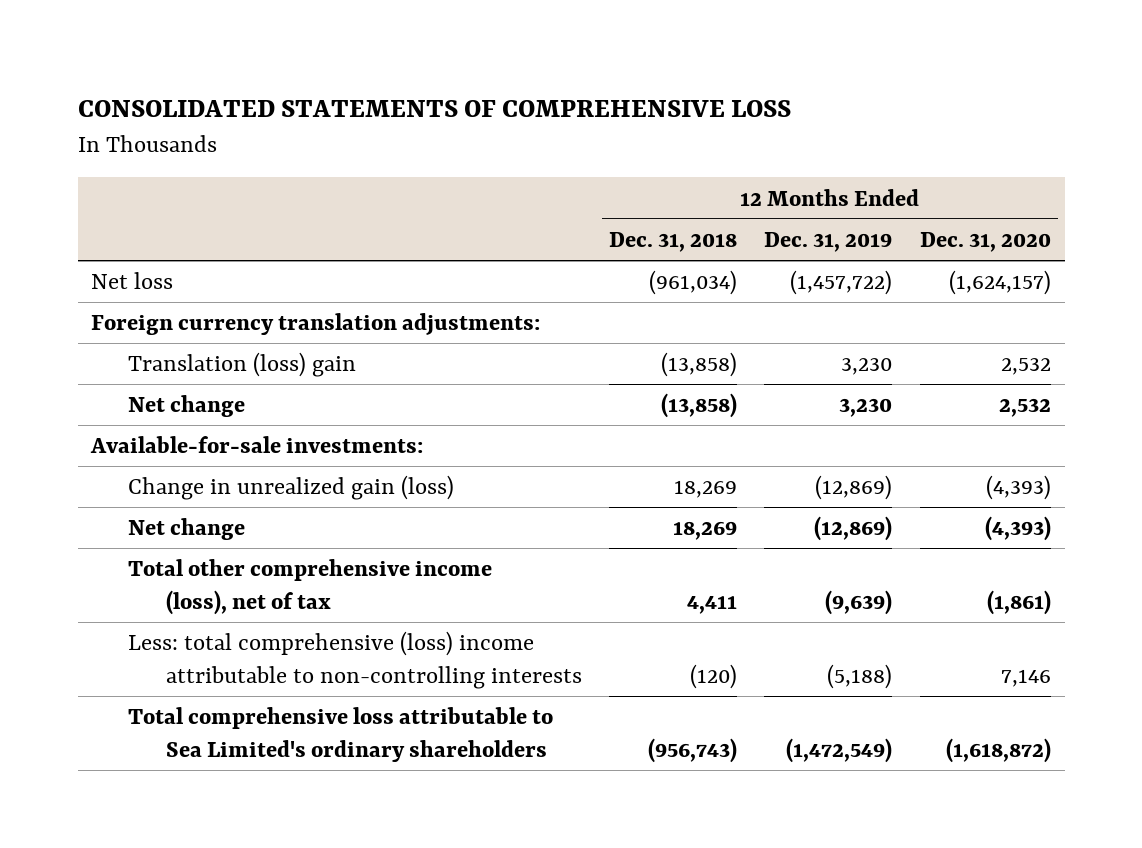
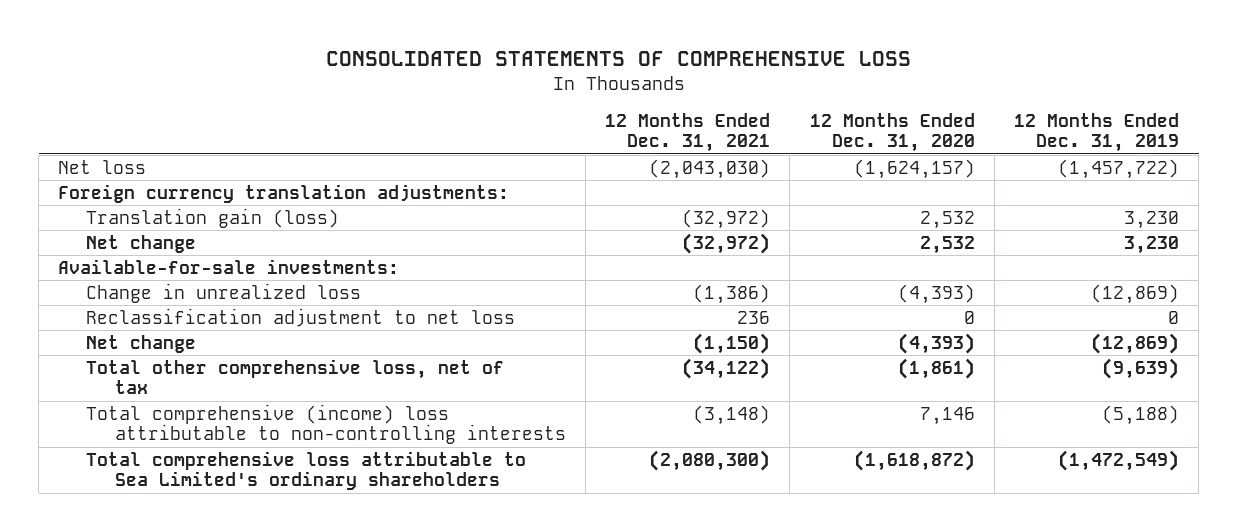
- | 12 Months Ended Dec. 31, 2018 | 12 Months Ended Dec. 31, 2019 | 12 Months Ended Dec. 31, 2020
+ | 12 Months Ended Dec. 31, 2021 | 12 Months Ended Dec. 31, 2020 | 12 Months Ended Dec. 31, 2019
- Translation (loss) gain | (13,858) | 3,230 | 2,532
+ Translation gain (loss) | (32,972) | 2,532 | 3,230
- Change in unrealized gain (loss) | 18,269 | (12,869) | (4,393)
+ Change in unrealized loss | (1,386) | (4,393) | (12,869)
+ Reclassification adjustment to net loss | 236 | 0 | 0
- Total other comprehensive income (loss), net of tax | 4,411 | (9,639) | (1,861)
- Less: total comprehensive (loss) income attributable to non-controlling interests | (120) | (5,188) | 7,146
+ Total other comprehensive loss, net of tax | (34,122) | (1,861) | (9,639)
+ Total comprehensive (income) loss attributable to non-controlling interests | (3,148) | 7,146 | (5,188)

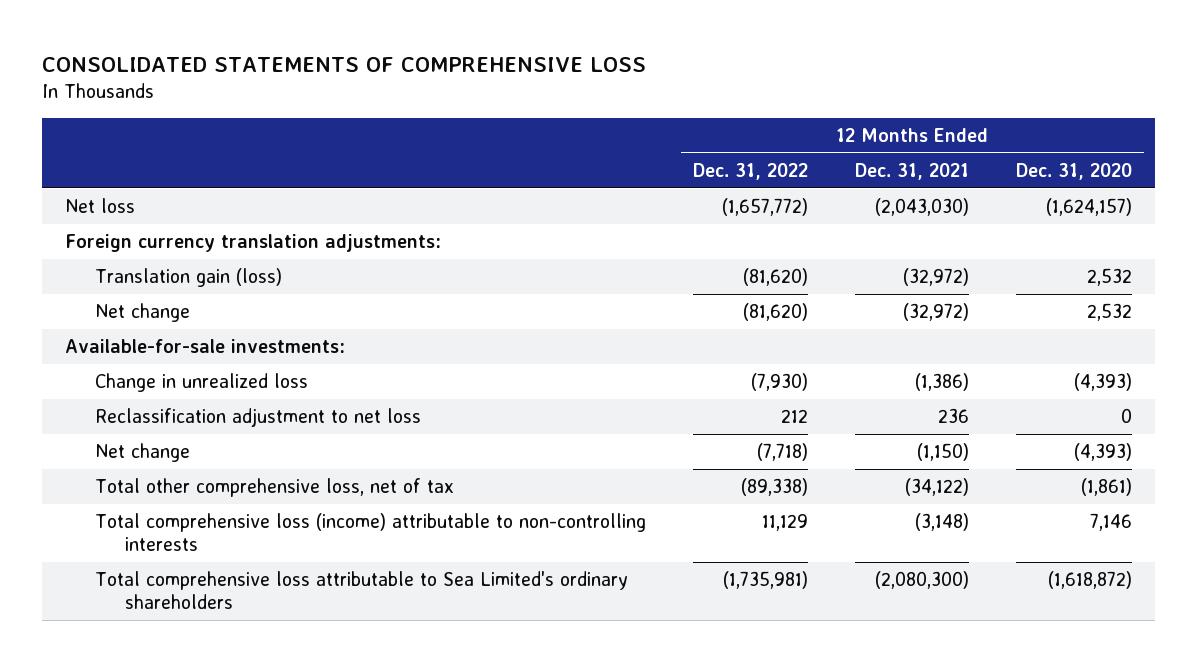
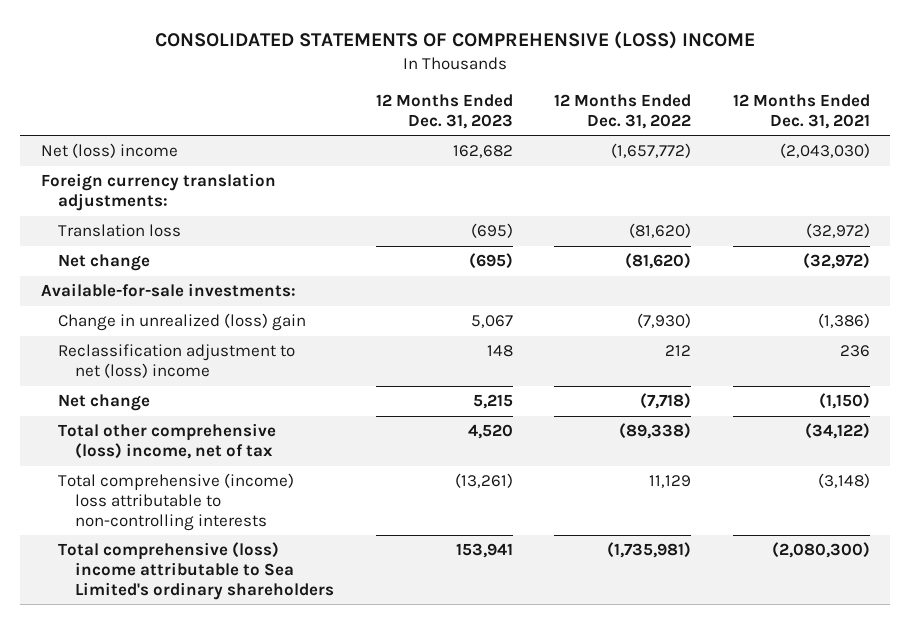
- CONSOLIDATED STATEMENTS OF COMPREHENSIVE LOSS
+ CONSOLIDATED STATEMENTS OF COMPREHENSIVE (LOSS) INCOME
- | 12 Months Ended Dec. 31, 2022 | 12 Months Ended Dec. 31, 2021 | 12 Months Ended Dec. 31, 2020
+ | 12 Months Ended Dec. 31, 2023 | 12 Months Ended Dec. 31, 2022 | 12 Months Ended Dec. 31, 2021
- Net loss | (1,657,772) | (2,043,030) | (1,624,157)
+ Net (loss) income | 162,682 | (1,657,772) | (2,043,030)
- Translation gain (loss) | (81,620) | (32,972) | 2,532
+ Translation loss | (695) | (81,620) | (32,972)
- Change in unrealized loss | (7,930) | (1,386) | (4,393)
- Reclassification adjustment to net loss | 212 | 236 | 0
+ Change in unrealized (loss) gain | 5,067 | (7,930) | (1,386)
+ Reclassification adjustment to net (loss) income | 148 | 212 | 236
- Total other comprehensive loss, net of tax | (89,338) | (34,122) | (1,861)
- Total comprehensive loss (income) attributable to non-controlling interests | 11,129 | (3,148) | 7,146
- Total comprehensive loss attributable to Sea Limited's ordinary shareholders | (1,735,981) | (2,080,300) | (1,618,872)
+ Total other comprehensive (loss) income, net of tax | 4,520 | (89,338) | (34,122)
+ Total comprehensive (income) loss attributable to non-controlling interests | (13,261) | 11,129 | (3,148)
+ Total comprehensive (loss) income attributable to Sea Limited's ordinary shareholders | 153,941 | (1,735,981) | (2,080,300)

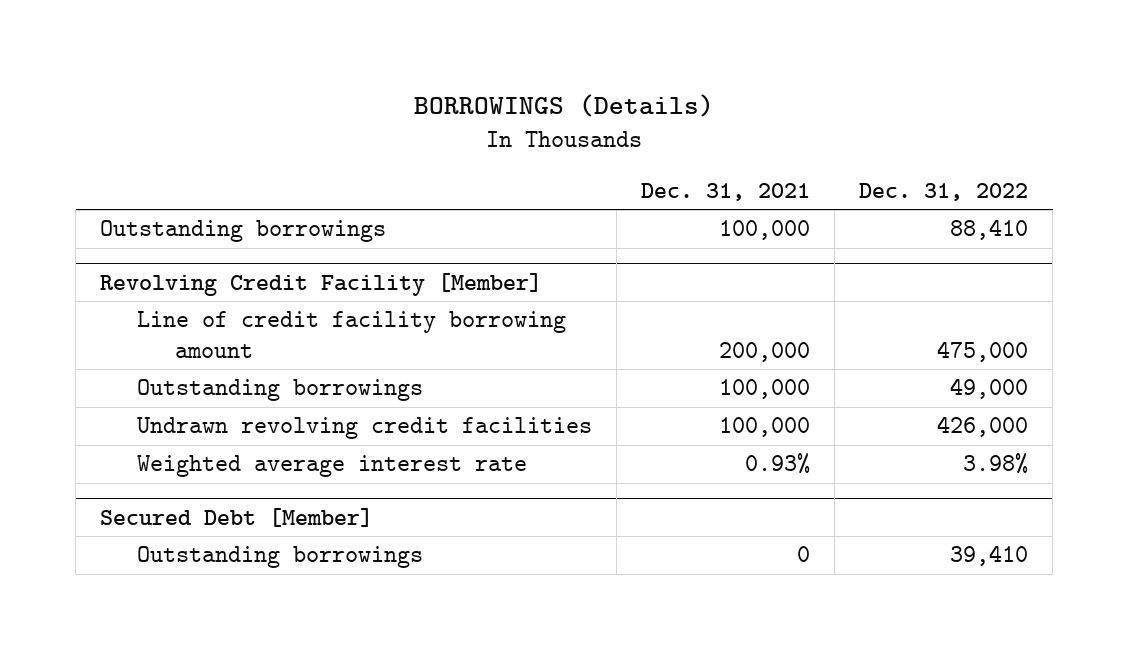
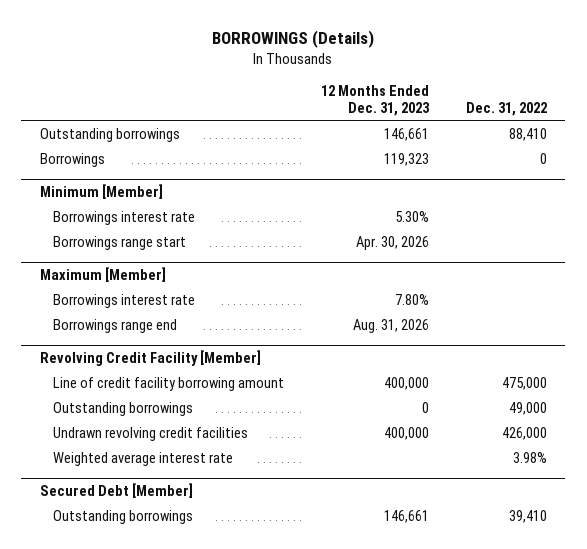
- | Dec. 31, 2021 | Dec. 31, 2022
+ | 12 Months Ended Dec. 31, 2023 | Dec. 31, 2022
+ Borrowings | 119,323 | 0
+ Minimum [Member]
+ Borrowings interest rate | 5.30% |
+ Borrowings range start | Apr. 30, 2026 |
+ Maximum [Member]
+ Borrowings interest rate | 7.80% |
+ Borrowings range end | Aug. 31, 2026 |

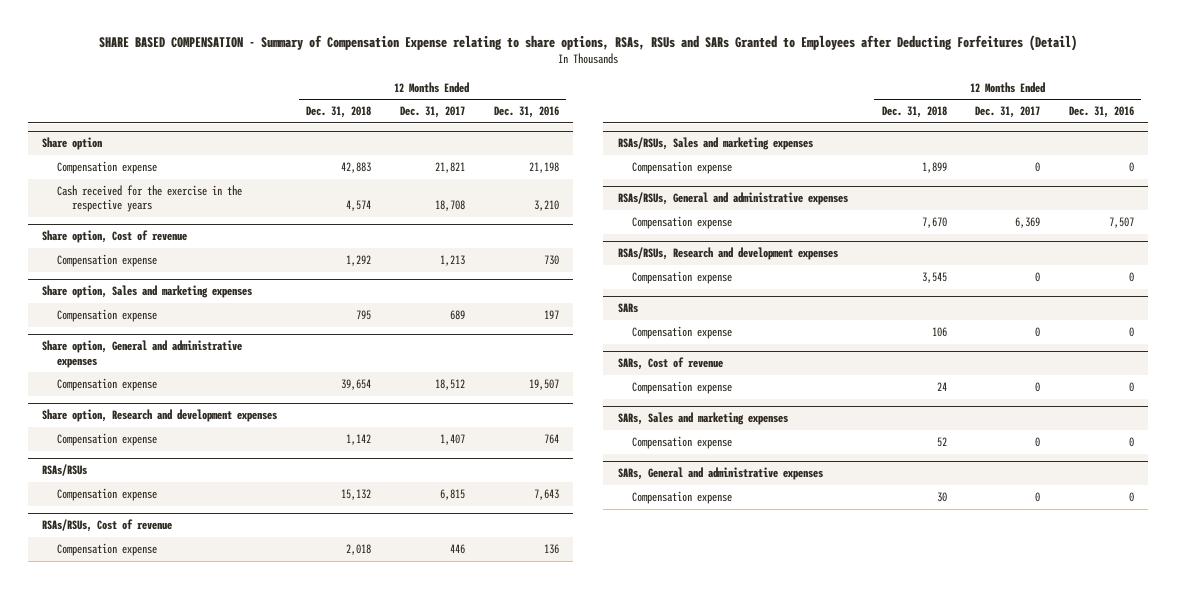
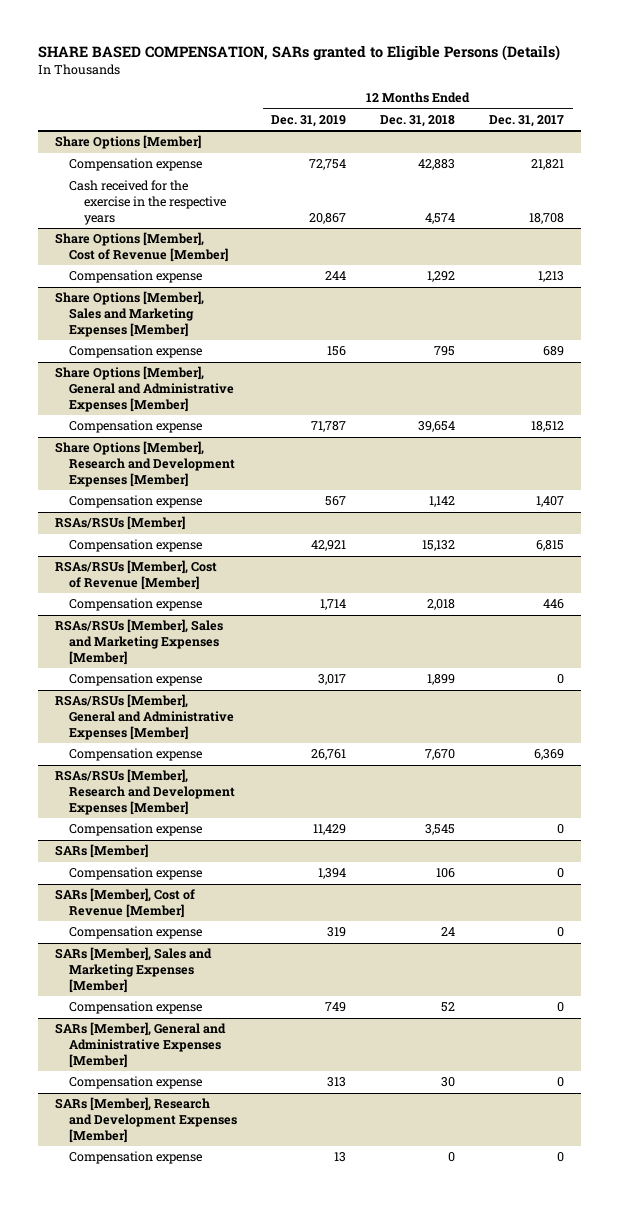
- SHARE BASED COMPENSATION - Summary of Compensation Expense relating to share options, RSAs, RSUs and SARs Granted to Employees after Deducting Forfeitures (Detail)
+ SHARE BASED COMPENSATION, SARs granted to Eligible Persons (Details)
- | 12 Months Ended Dec. 31, 2018 | 12 Months Ended Dec. 31, 2017 | 12 Months Ended Dec. 31, 2016
+ | 12 Months Ended Dec. 31, 2019 | 12 Months Ended Dec. 31, 2018 | 12 Months Ended Dec. 31, 2017
- Share option
+ Share Options [Member]
- Share option, Cost of revenue
+ Share Options [Member], Cost of Revenue [Member]
- Share option, Sales and marketing expenses
+ Share Options [Member], Sales and Marketing Expenses [Member]
- Share option, General and administrative expenses
+ Share Options [Member], General and Administrative Expenses [Member]
- Share option, Research and development expenses
+ Share Options [Member], Research and Development Expenses [Member]
- RSAs/RSUs
+ RSAs/RSUs [Member]
- RSAs/RSUs, Cost of revenue
+ RSAs/RSUs [Member], Cost of Revenue [Member]
- RSAs/RSUs, Sales and marketing expenses
+ RSAs/RSUs [Member], Sales and Marketing Expenses [Member]
- RSAs/RSUs, General and administrative expenses
+ RSAs/RSUs [Member], General and Administrative Expenses [Member]
- RSAs/RSUs, Research and development expenses
+ RSAs/RSUs [Member], Research and Development Expenses [Member]
- SARs
+ SARs [Member]
- SARs, Cost of revenue
+ SARs [Member], Cost of Revenue [Member]
- SARs, Sales and marketing expenses
+ SARs [Member], Sales and Marketing Expenses [Member]
- SARs, General and administrative expenses
+ SARs [Member], General and Administrative Expenses [Member]
+ SARs [Member], Research and Development Expenses [Member]
+ Compensation expense | 13 | 0 | 0

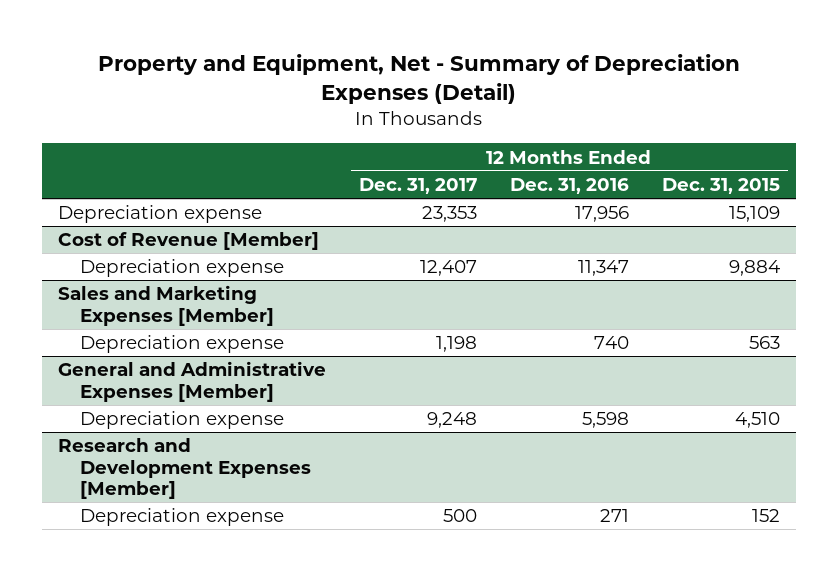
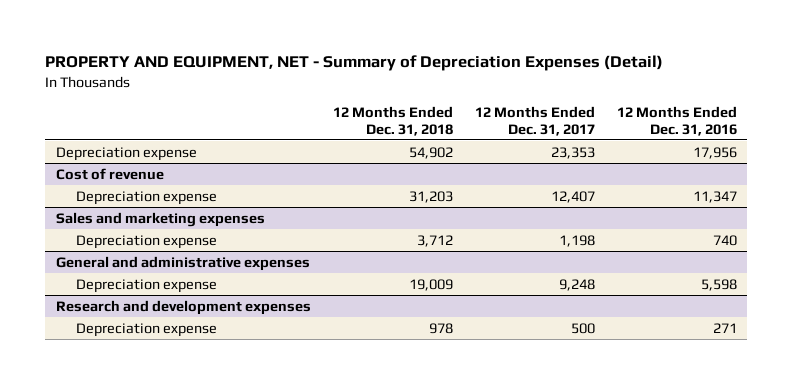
- Property and Equipment, Net - Summary of Depreciation Expenses (Detail)
+ PROPERTY AND EQUIPMENT, NET - Summary of Depreciation Expenses (Detail)
- | 12 Months Ended Dec. 31, 2017 | 12 Months Ended Dec. 31, 2016 | 12 Months Ended Dec. 31, 2015
+ | 12 Months Ended Dec. 31, 2018 | 12 Months Ended Dec. 31, 2017 | 12 Months Ended Dec. 31, 2016
- Cost of Revenue [Member]
+ Cost of revenue
- Sales and Marketing Expenses [Member]
+ Sales and marketing expenses
- General and Administrative Expenses [Member]
+ General and administrative expenses
- Research and Development Expenses [Member]
+ Research and development expenses

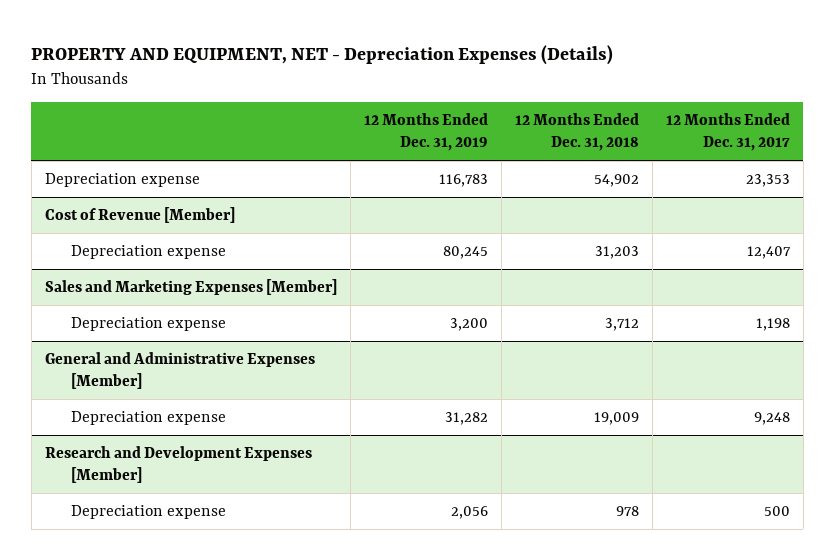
- PROPERTY AND EQUIPMENT, NET - Summary of Depreciation Expenses (Detail)
+ PROPERTY AND EQUIPMENT, NET - Depreciation Expenses (Details)
- | 12 Months Ended Dec. 31, 2018 | 12 Months Ended Dec. 31, 2017 | 12 Months Ended Dec. 31, 2016
+ | 12 Months Ended Dec. 31, 2019 | 12 Months Ended Dec. 31, 2018 | 12 Months Ended Dec. 31, 2017
- Cost of revenue
+ Cost of Revenue [Member]
- Sales and marketing expenses
+ Sales and Marketing Expenses [Member]
- General and administrative expenses
+ General and Administrative Expenses [Member]
- Research and development expenses
+ Research and Development Expenses [Member]

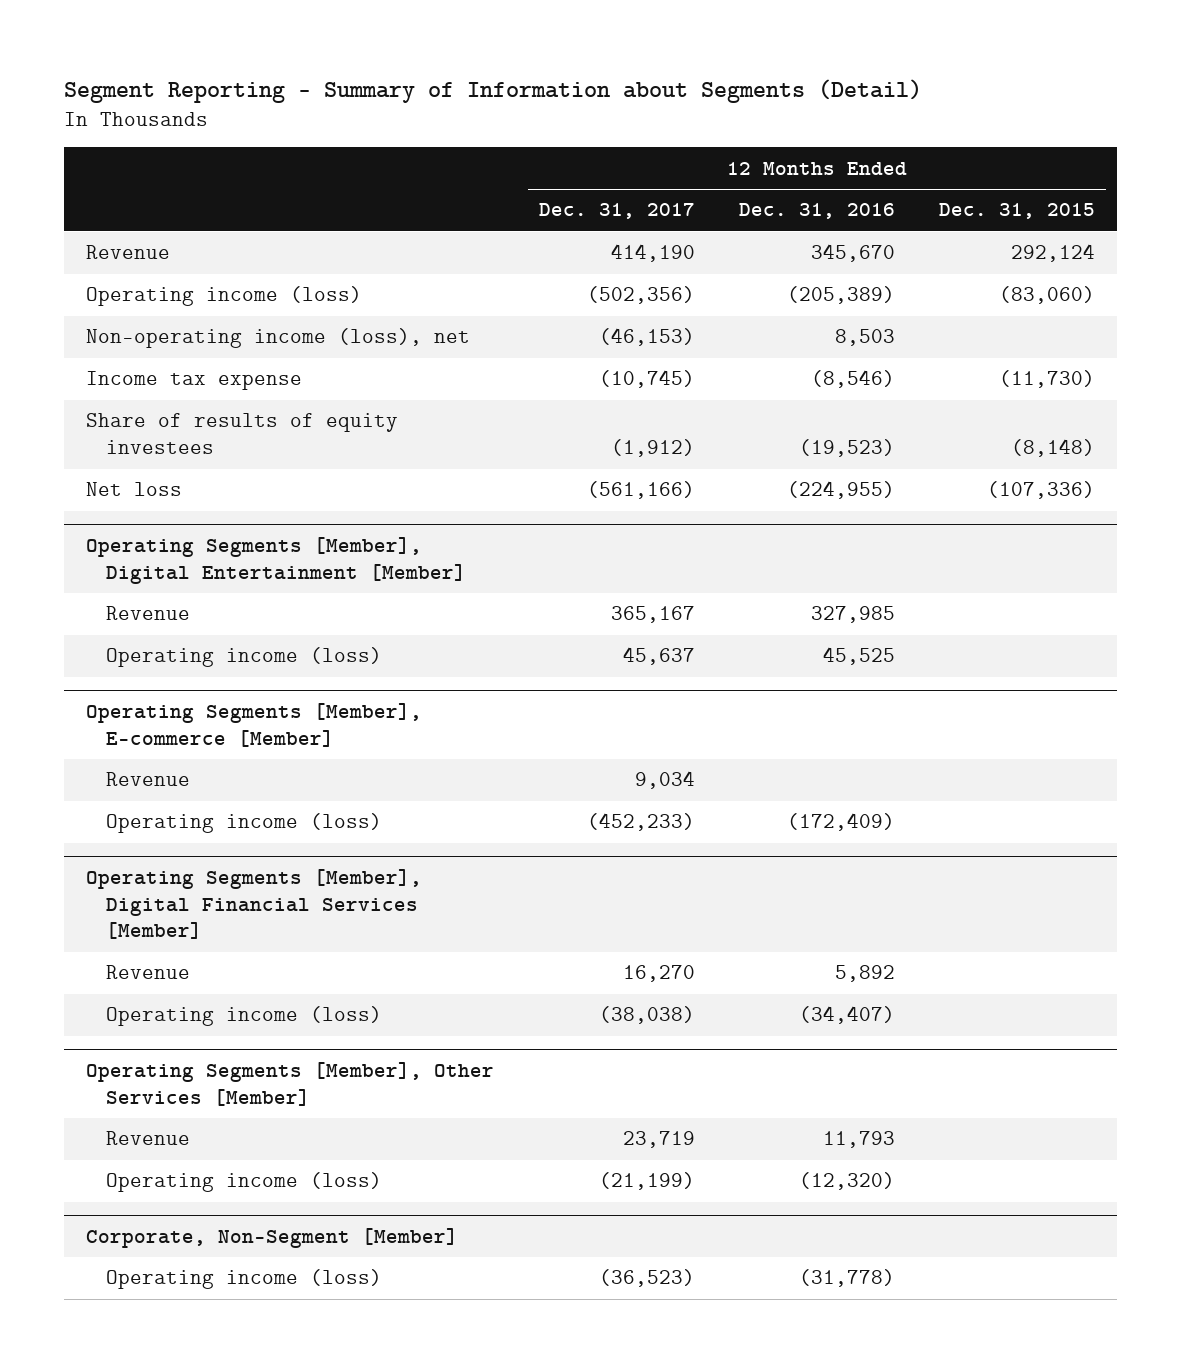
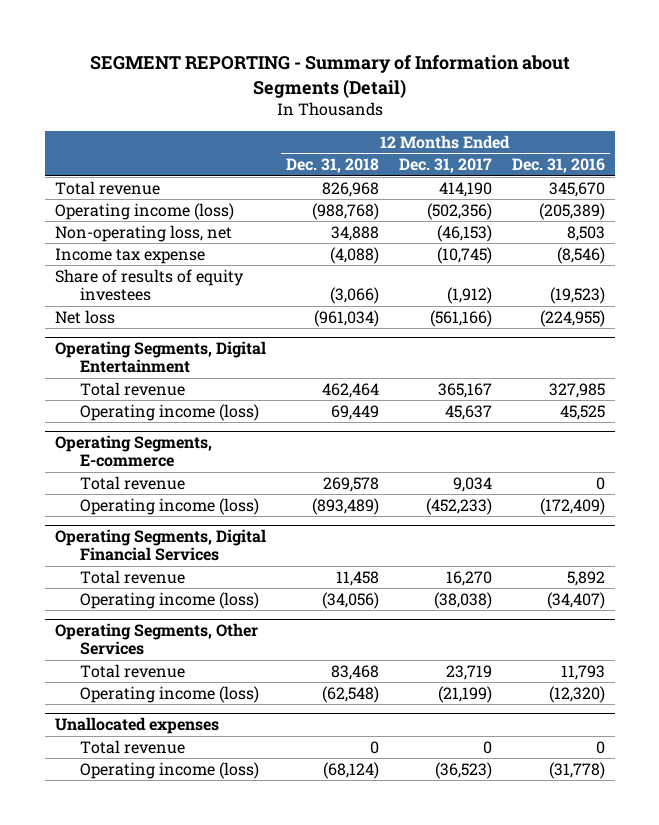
- Segment Reporting - Summary of Information about Segments (Detail)
+ SEGMENT REPORTING - Summary of Information about Segments (Detail)
- | 12 Months Ended Dec. 31, 2017 | 12 Months Ended Dec. 31, 2016 | 12 Months Ended Dec. 31, 2015
+ | 12 Months Ended Dec. 31, 2018 | 12 Months Ended Dec. 31, 2017 | 12 Months Ended Dec. 31, 2016
- Revenue | 414,190 | 345,670 | 292,124
+ Total revenue | 826,968 | 414,190 | 345,670
- Non-operating income (loss), net | (46,153) | 8,503 |
+ Non-operating loss, net | 34,888 | (46,153) | 8,503
- Operating Segments [Member], Digital Entertainment [Member]
- Revenue | 365,167 | 327,985 |
+ Operating Segments, Digital Entertainment
+ Total revenue | 462,464 | 365,167 | 327,985
- Operating Segments [Member], E-commerce [Member]
- Revenue | 9,034 | |
+ Operating Segments, E-commerce
+ Total revenue | 269,578 | 9,034 | 0
- Operating Segments [Member], Digital Financial Services [Member]
- Revenue | 16,270 | 5,892 |
+ Operating Segments, Digital Financial Services
+ Total revenue | 11,458 | 16,270 | 5,892
- Operating Segments [Member], Other Services [Member]
- Revenue | 23,719 | 11,793 |
+ Operating Segments, Other Services
+ Total revenue | 83,468 | 23,719 | 11,793
- Corporate, Non-Segment [Member]
+ Unallocated expenses
+ Total revenue | 0 | 0 | 0

